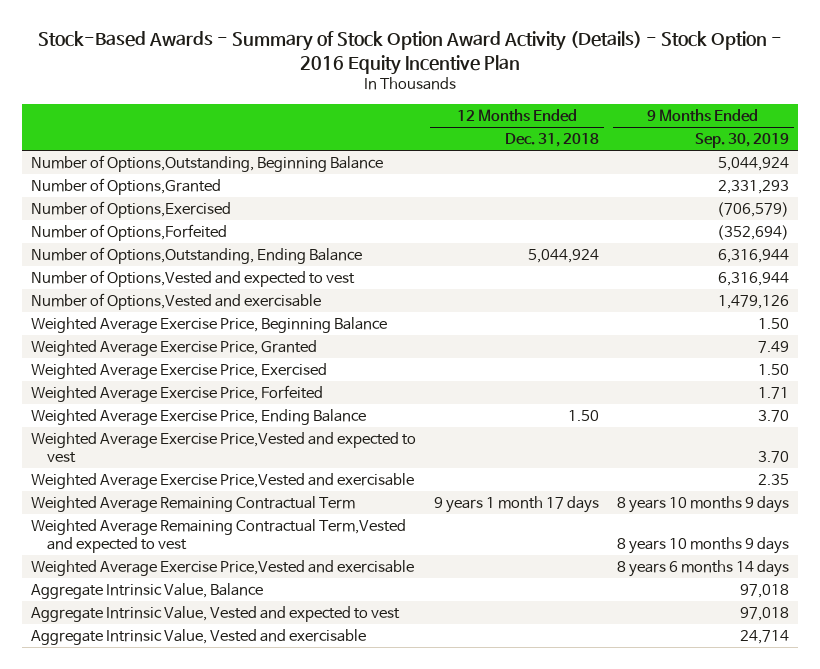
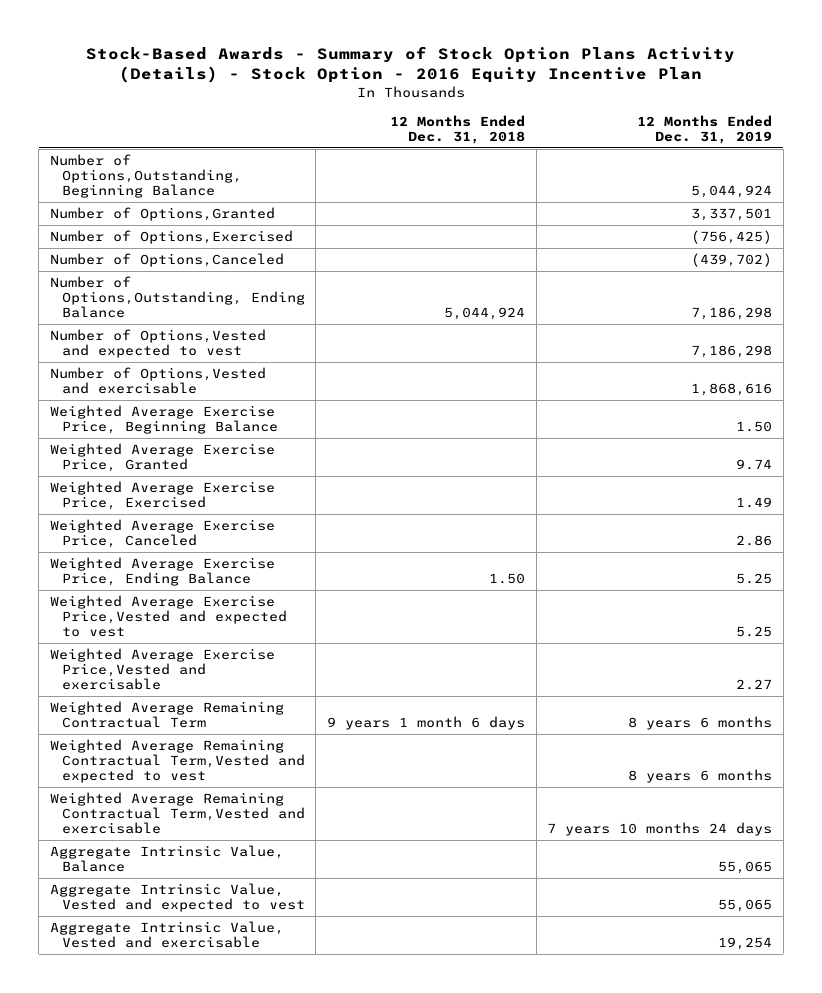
- Stock-Based Awards - Summary of Stock Option Award Activity (Details) - Stock Option - 2016 Equity Incentive Plan
+ Stock-Based Awards - Summary of Stock Option Plans Activity (Details) - Stock Option - 2016 Equity Incentive Plan
- | 12 Months Ended Dec. 31, 2018 | 9 Months Ended Sep. 30, 2019
+ | 12 Months Ended Dec. 31, 2018 | 12 Months Ended Dec. 31, 2019
- Number of Options,Forfeited | | (352,694)
+ Number of Options,Canceled | | (439,702)
- Weighted Average Exercise Price, Forfeited | | 1.71
+ Weighted Average Exercise Price, Canceled | | 2.86
- Weighted Average Remaining Contractual Term | 9 years 1 month 17 days | 8 years 10 months 9 days
+ Weighted Average Remaining Contractual Term | 9 years 1 month 6 days | 8 years 6 months
- Weighted Average Exercise Price,Vested and exercisable | | 8 years 6 months 14 days
+ Weighted Average Remaining Contractual Term,Vested and exercisable | | 7 years 10 months 24 days

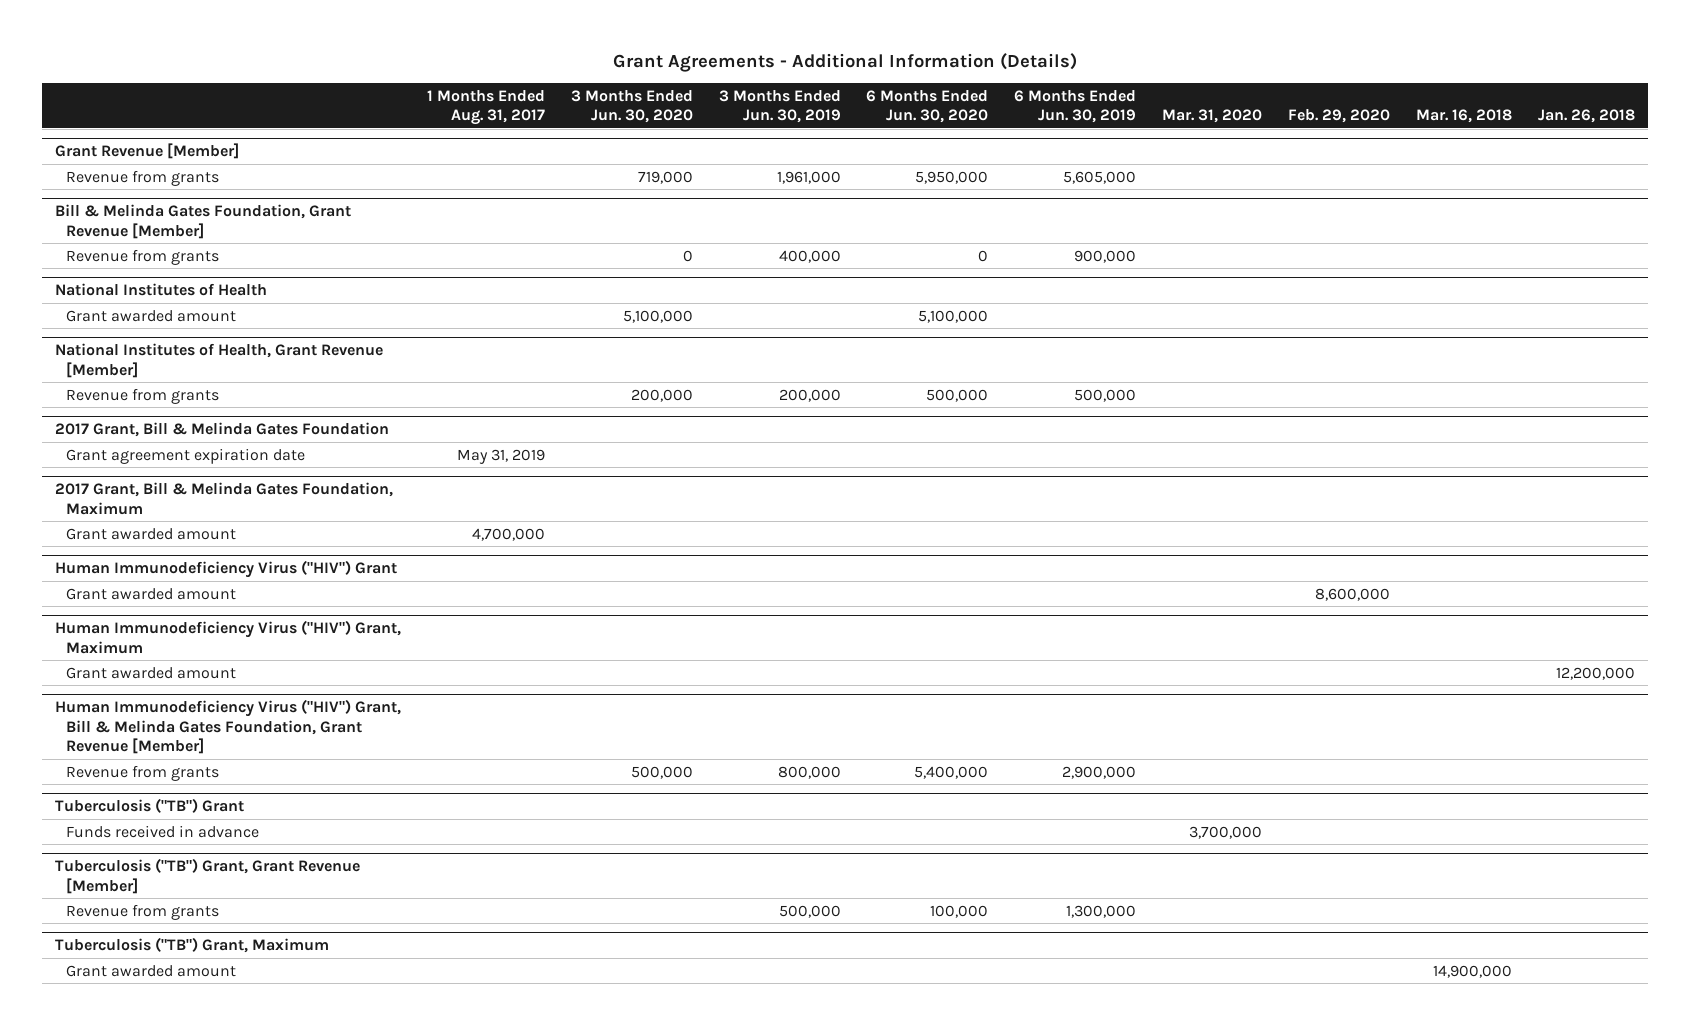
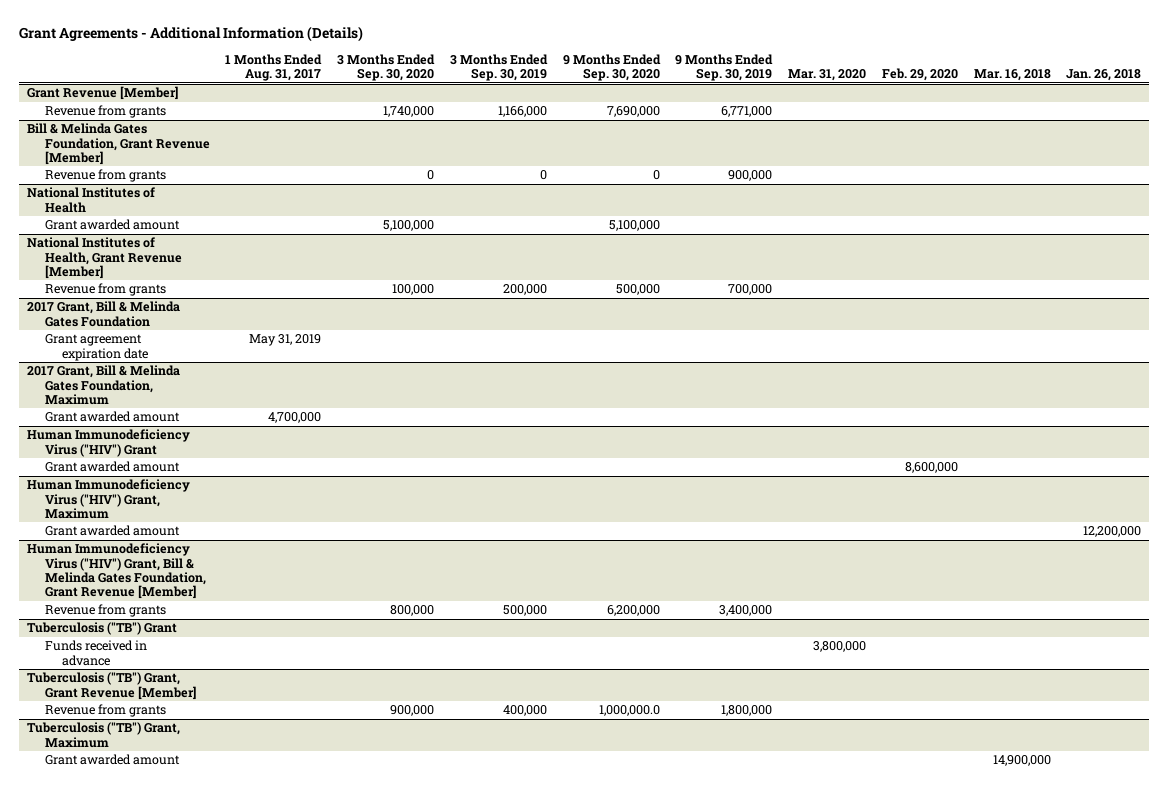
- | 1 Months Ended Aug. 31, 2017 | 3 Months Ended Jun. 30, 2020 | 3 Months Ended Jun. 30, 2019 | 6 Months Ended Jun. 30, 2020 | 6 Months Ended Jun. 30, 2019 | Mar. 31, 2020 | Feb. 29, 2020 | Mar. 16, 2018 | Jan. 26, 2018
+ | 1 Months Ended Aug. 31, 2017 | 3 Months Ended Sep. 30, 2020 | 3 Months Ended Sep. 30, 2019 | 9 Months Ended Sep. 30, 2020 | 9 Months Ended Sep. 30, 2019 | Mar. 31, 2020 | Feb. 29, 2020 | Mar. 16, 2018 | Jan. 26, 2018
@ Tuberculosis ("TB") Grant
- Funds received in advance | | | | | | 3,700,000 | | |
+ Funds received in advance | | | | | | 3,800,000 | | |

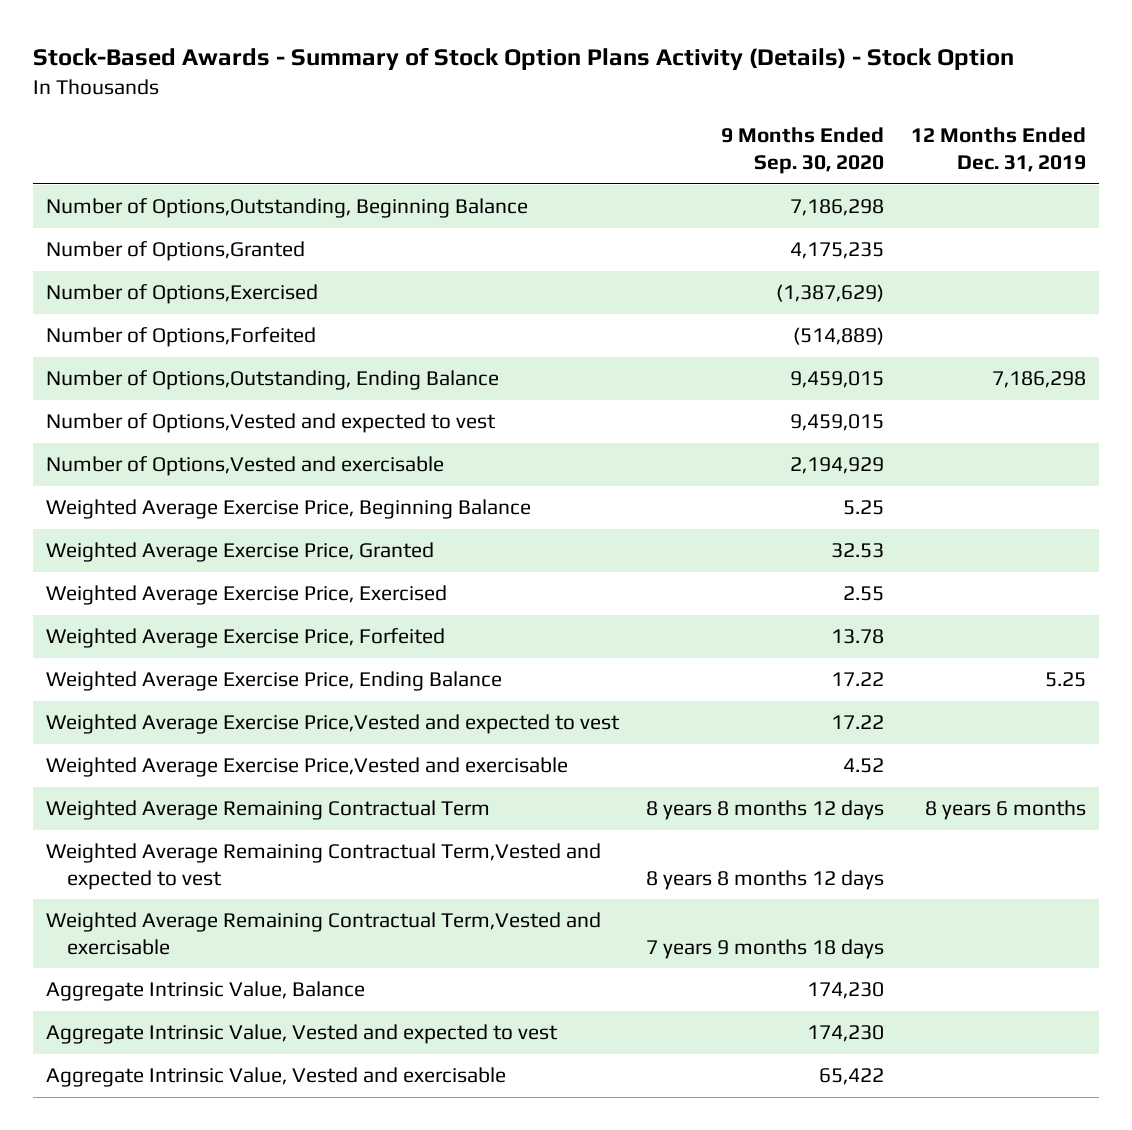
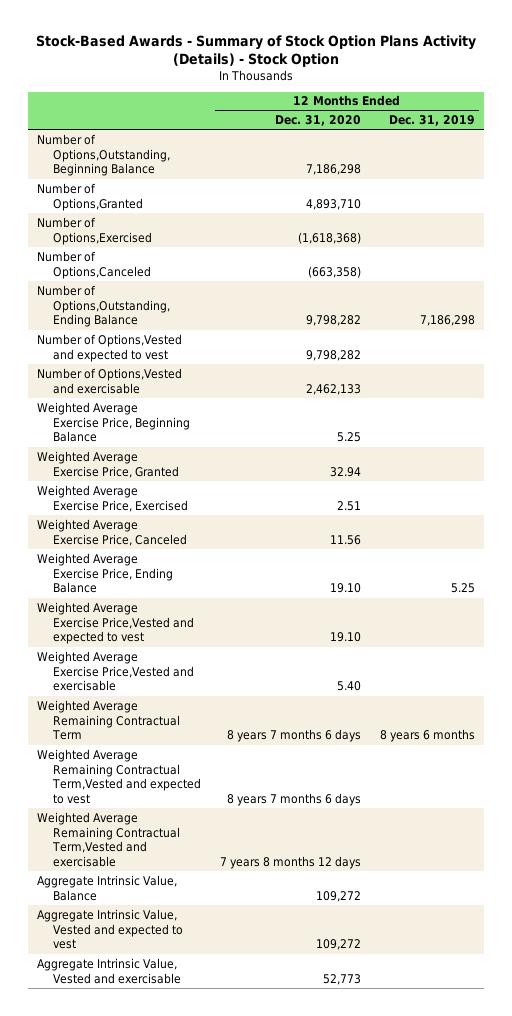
- | 9 Months Ended Sep. 30, 2020 | 12 Months Ended Dec. 31, 2019
+ | 12 Months Ended Dec. 31, 2020 | 12 Months Ended Dec. 31, 2019
- Number of Options,Forfeited | (514,889) |
+ Number of Options,Canceled | (663,358) |
- Weighted Average Exercise Price, Forfeited | 13.78 |
+ Weighted Average Exercise Price, Canceled | 11.56 |

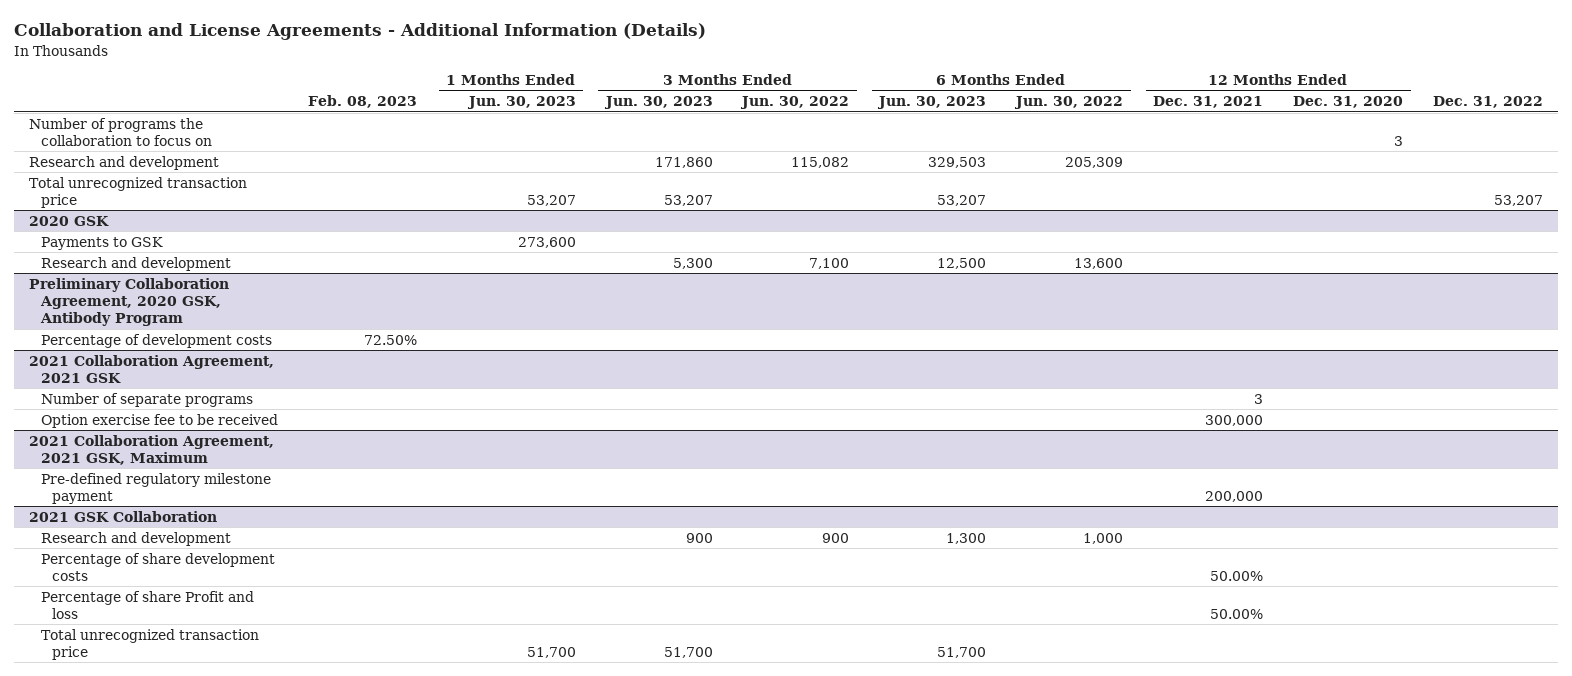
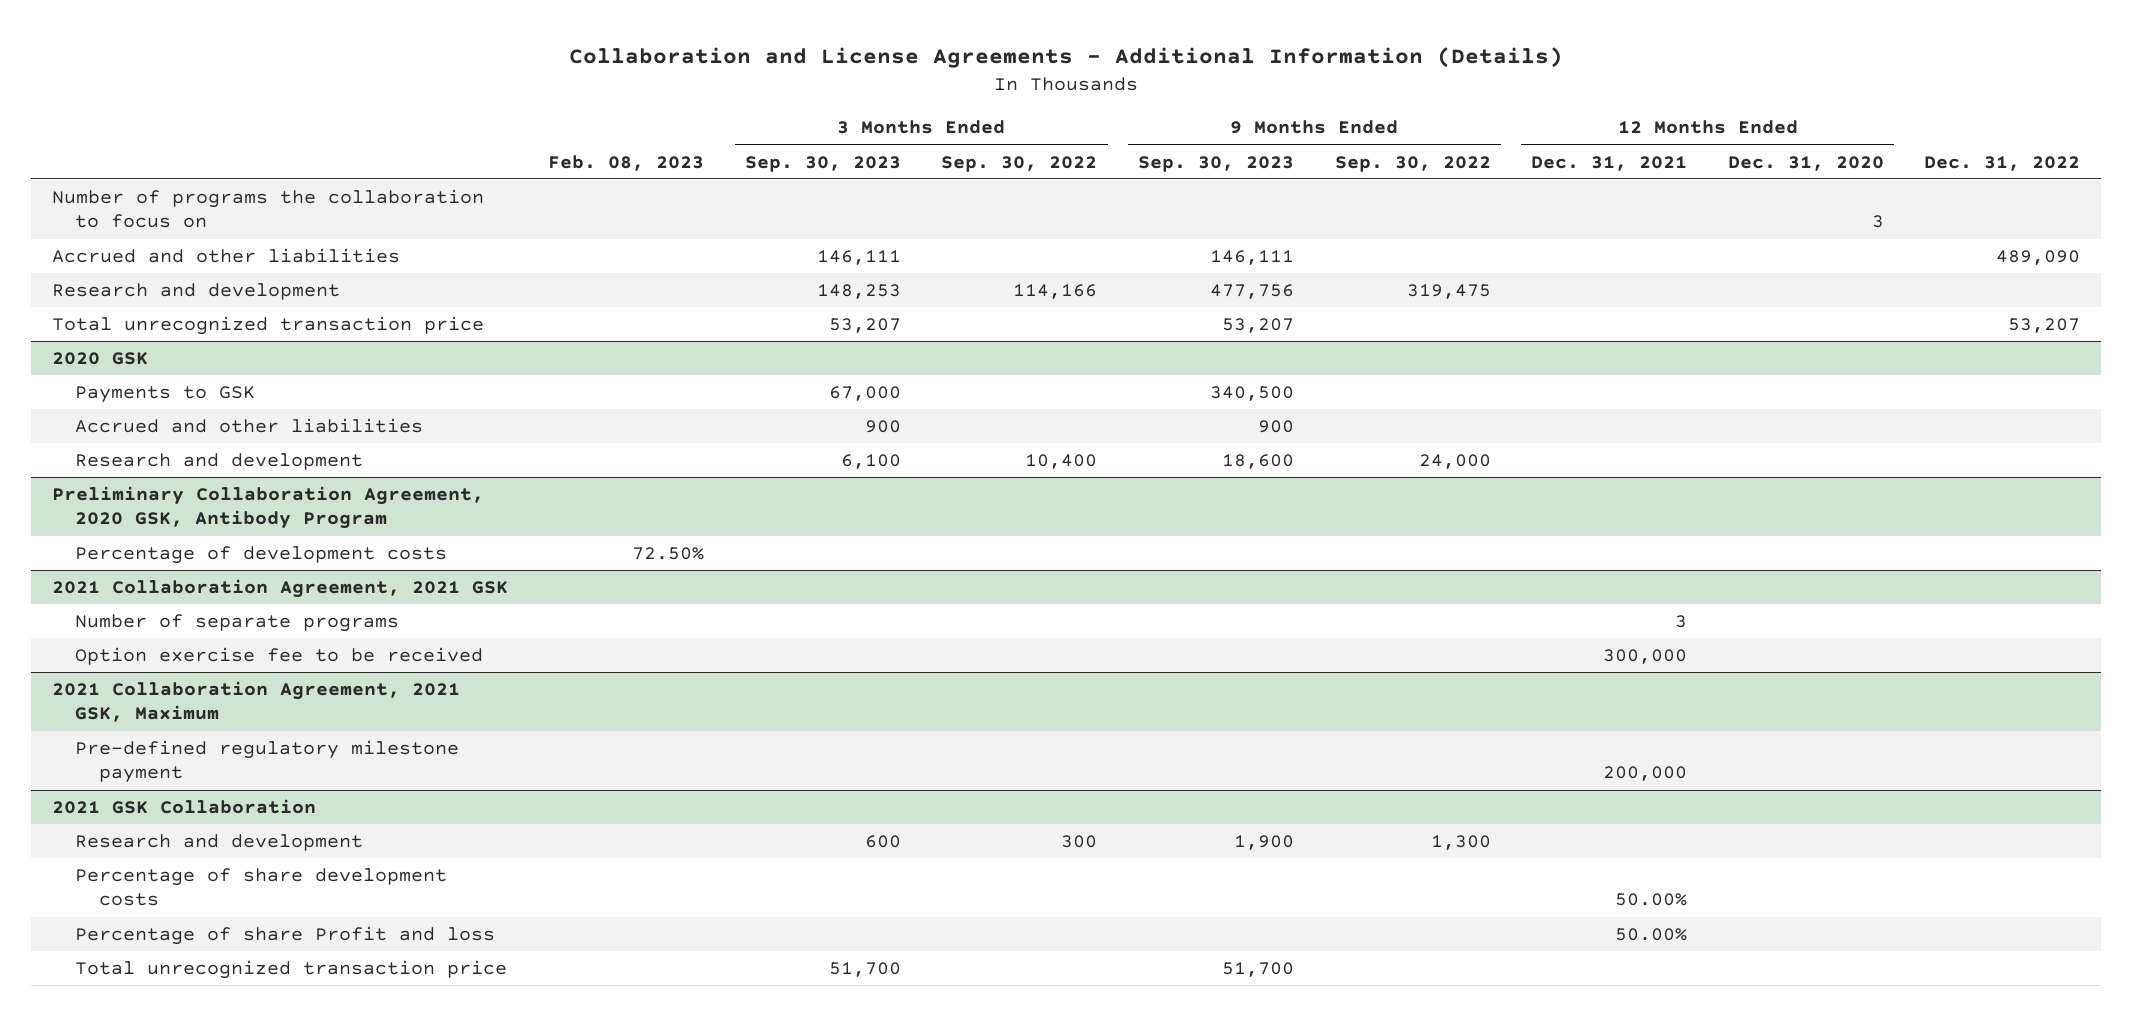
- | Feb. 08, 2023 | 1 Months Ended Jun. 30, 2023 | 3 Months Ended Jun. 30, 2023 | 3 Months Ended Jun. 30, 2022 | 6 Months Ended Jun. 30, 2023 | 6 Months Ended Jun. 30, 2022 | 12 Months Ended Dec. 31, 2021 | 12 Months Ended Dec. 31, 2020 | Dec. 31, 2022
+ | Feb. 08, 2023 | 3 Months Ended Sep. 30, 2023 | 3 Months Ended Sep. 30, 2022 | 9 Months Ended Sep. 30, 2023 | 9 Months Ended Sep. 30, 2022 | 12 Months Ended Dec. 31, 2021 | 12 Months Ended Dec. 31, 2020 | Dec. 31, 2022
+ Accrued and other liabilities | | 146,111 | | 146,111 | | | | 489,090
@ 2020 GSK
+ Accrued and other liabilities | | 900 | | 900 | | | |

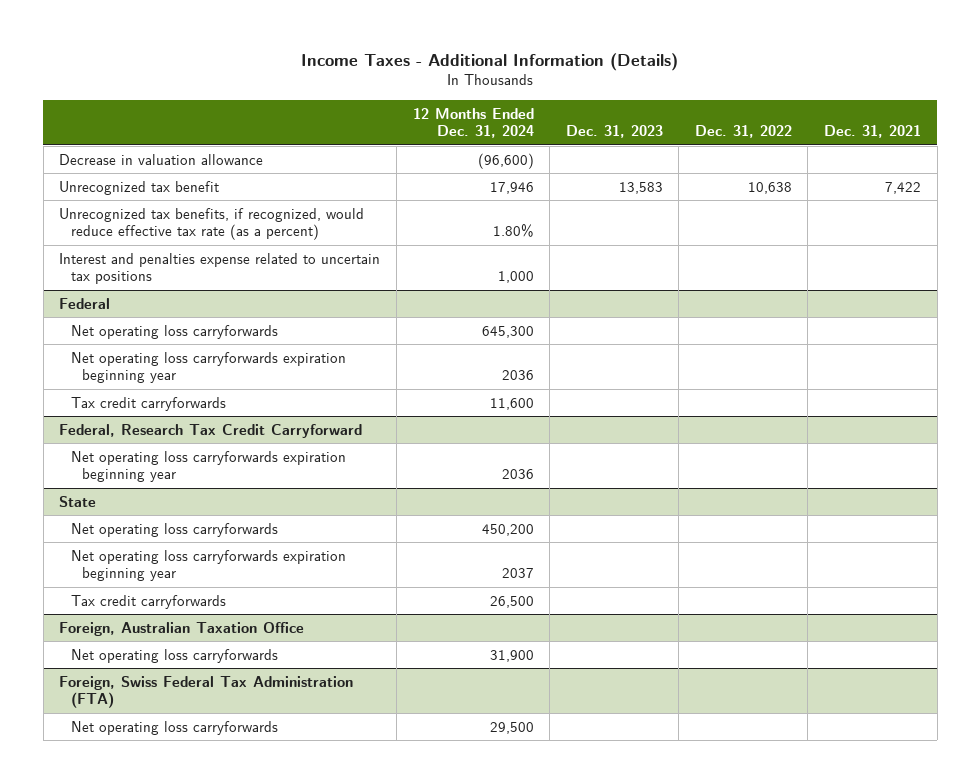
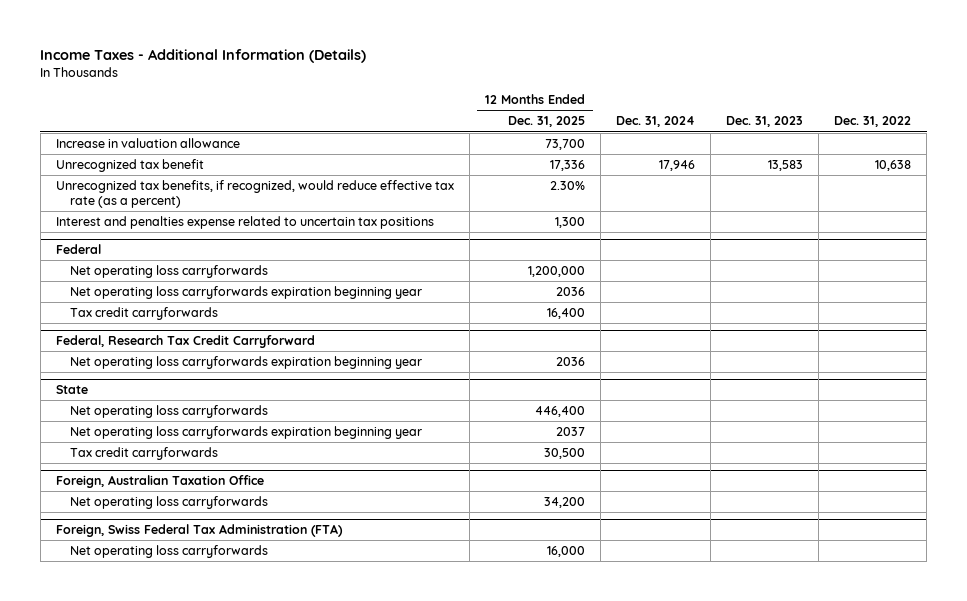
- | 12 Months Ended Dec. 31, 2024 | Dec. 31, 2023 | Dec. 31, 2022 | Dec. 31, 2021
+ | 12 Months Ended Dec. 31, 2025 | Dec. 31, 2024 | Dec. 31, 2023 | Dec. 31, 2022
- Decrease in valuation allowance | (96,600) | | |
+ Increase in valuation allowance | 73,700 | | |

